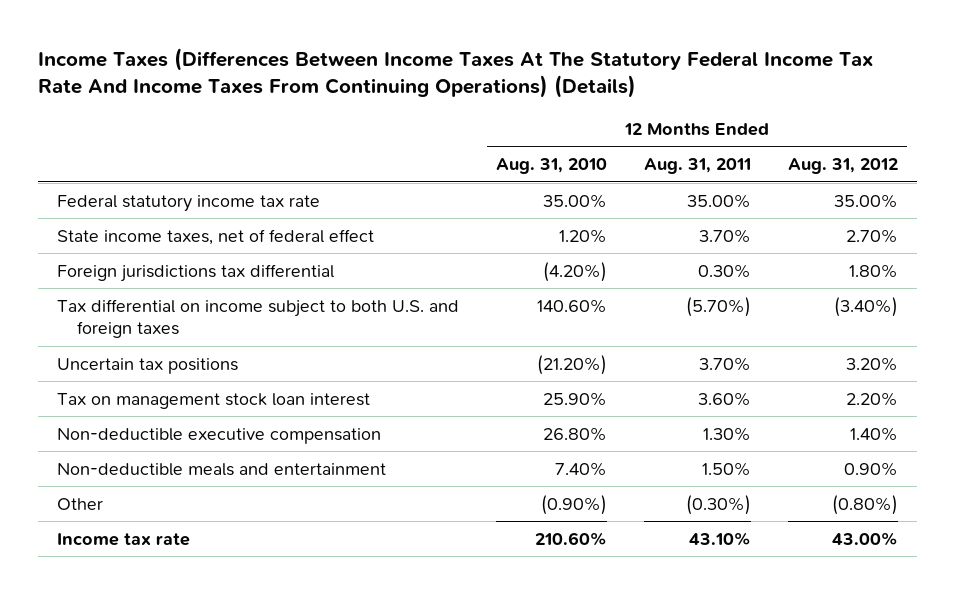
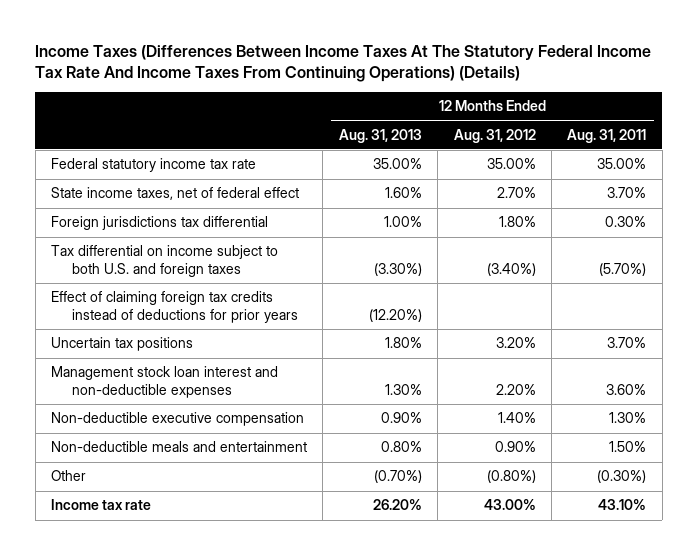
- | 12 Months Ended Aug. 31, 2010 | 12 Months Ended Aug. 31, 2011 | 12 Months Ended Aug. 31, 2012
+ | 12 Months Ended Aug. 31, 2013 | 12 Months Ended Aug. 31, 2012 | 12 Months Ended Aug. 31, 2011
+ Effect of claiming foreign tax credits instead of deductions for prior years | (12.20%) | |
- Tax on management stock loan interest | 25.90% | 3.60% | 2.20%
+ Management stock loan interest and non-deductible expenses | 1.30% | 2.20% | 3.60%

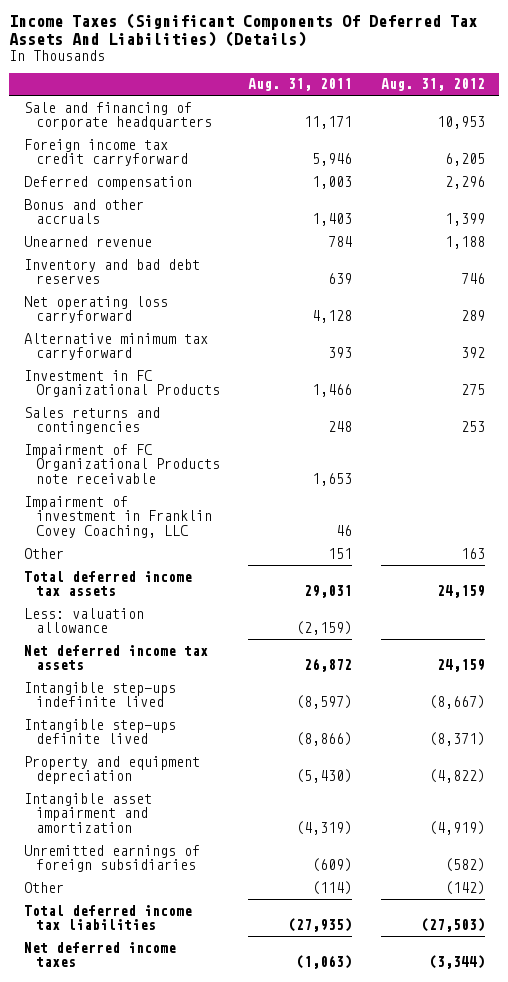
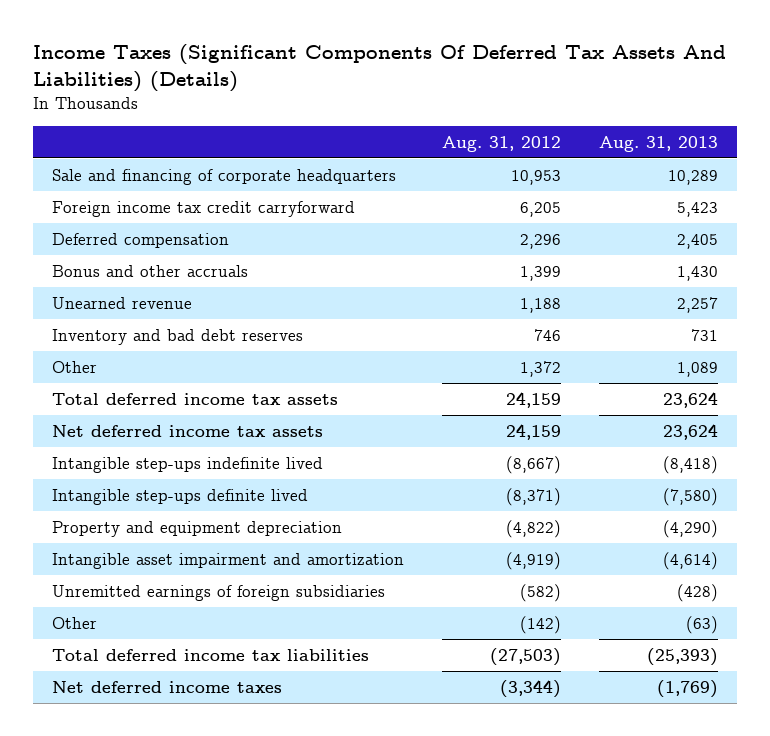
- | Aug. 31, 2011 | Aug. 31, 2012
+ | Aug. 31, 2012 | Aug. 31, 2013
- Net operating loss carryforward | 4,128 | 289
- Alternative minimum tax carryforward | 393 | 392
- Investment in FC Organizational Products | 1,466 | 275
- Sales returns and contingencies | 248 | 253
- Impairment of FC Organizational Products note receivable | 1,653 |
- Impairment of investment in Franklin Covey Coaching, LLC | 46 |
- Other | 151 | 163
+ Other | 1,372 | 1,089
- Less: valuation allowance | (2,159) |

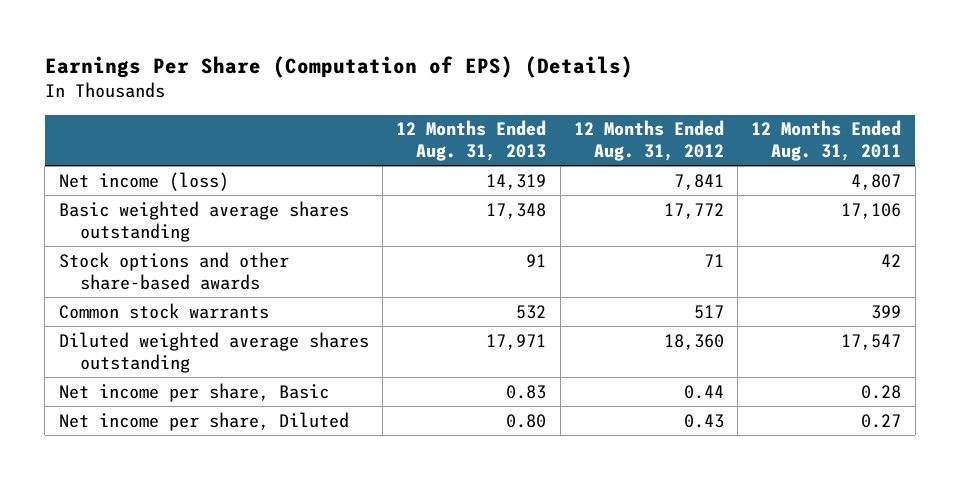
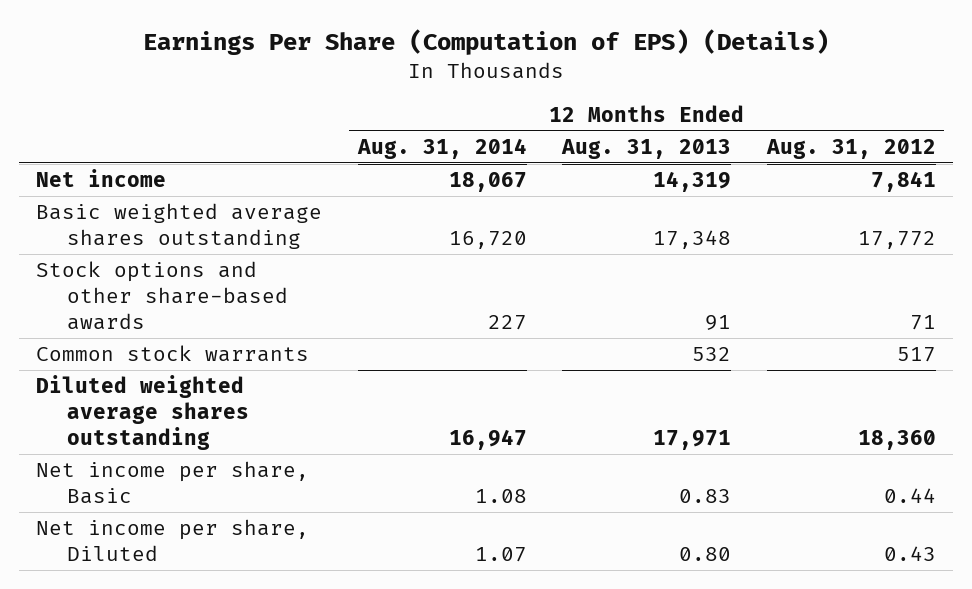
- | 12 Months Ended Aug. 31, 2013 | 12 Months Ended Aug. 31, 2012 | 12 Months Ended Aug. 31, 2011
+ | 12 Months Ended Aug. 31, 2014 | 12 Months Ended Aug. 31, 2013 | 12 Months Ended Aug. 31, 2012
- Net income (loss) | 14,319 | 7,841 | 4,807
+ Net income | 18,067 | 14,319 | 7,841

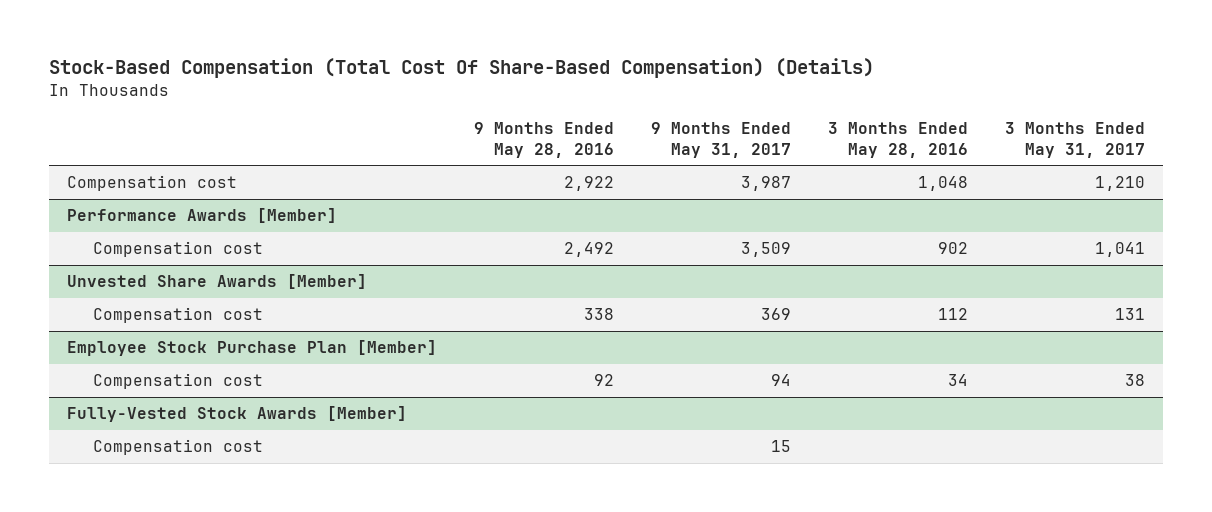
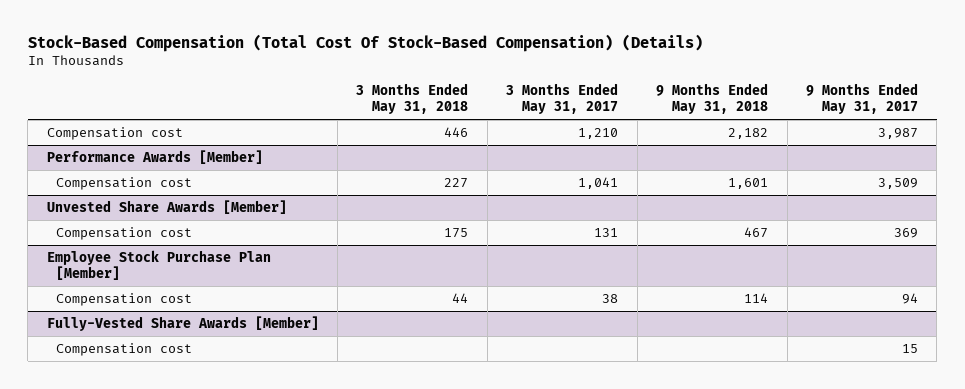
- Stock-Based Compensation (Total Cost Of Share-Based Compensation) (Details)
+ Stock-Based Compensation (Total Cost Of Stock-Based Compensation) (Details)
- | 9 Months Ended May 28, 2016 | 9 Months Ended May 31, 2017 | 3 Months Ended May 28, 2016 | 3 Months Ended May 31, 2017
+ | 3 Months Ended May 31, 2018 | 3 Months Ended May 31, 2017 | 9 Months Ended May 31, 2018 | 9 Months Ended May 31, 2017
- Fully-Vested Stock Awards [Member]
+ Fully-Vested Share Awards [Member]

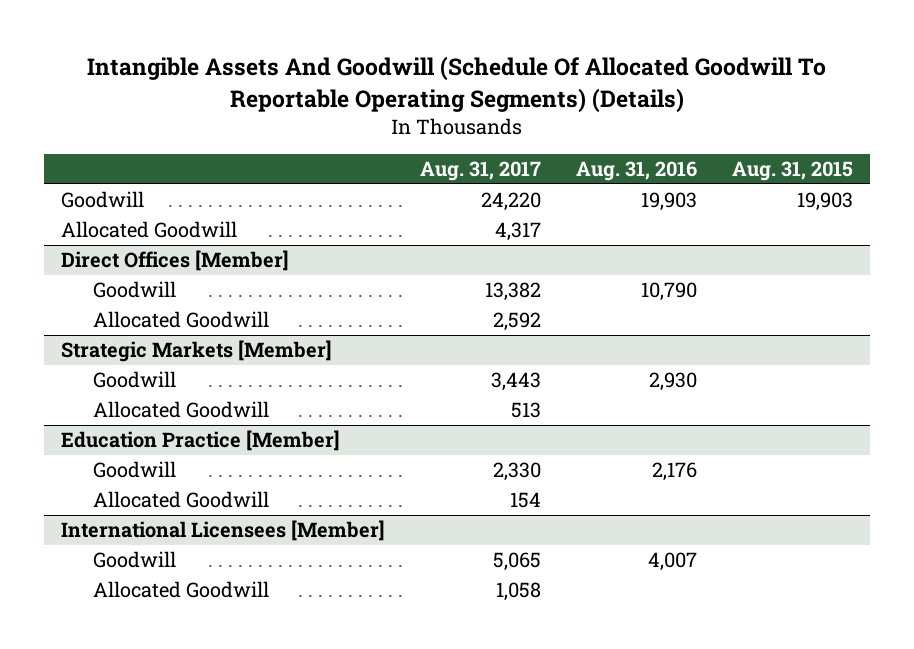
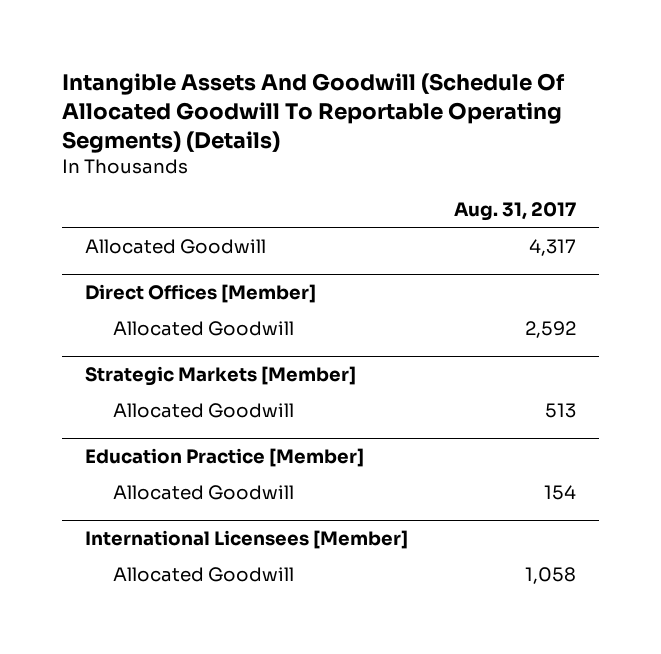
- | Aug. 31, 2017 | Aug. 31, 2016 | Aug. 31, 2015
+ | Aug. 31, 2017
- Goodwill | 24,220 | 19,903 | 19,903
@ Direct Offices [Member]
- Goodwill | 13,382 | 10,790 |
@ Strategic Markets [Member]
- Goodwill | 3,443 | 2,930 |
@ Education Practice [Member]
- Goodwill | 2,330 | 2,176 |
@ International Licensees [Member]
- Goodwill | 5,065 | 4,007 |

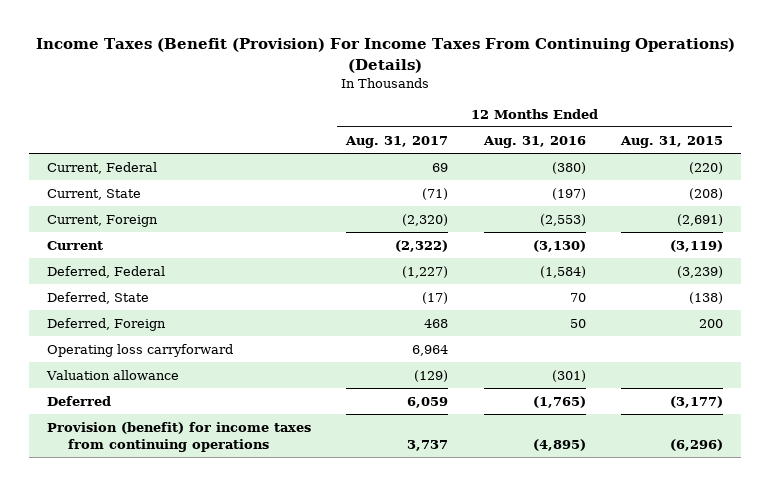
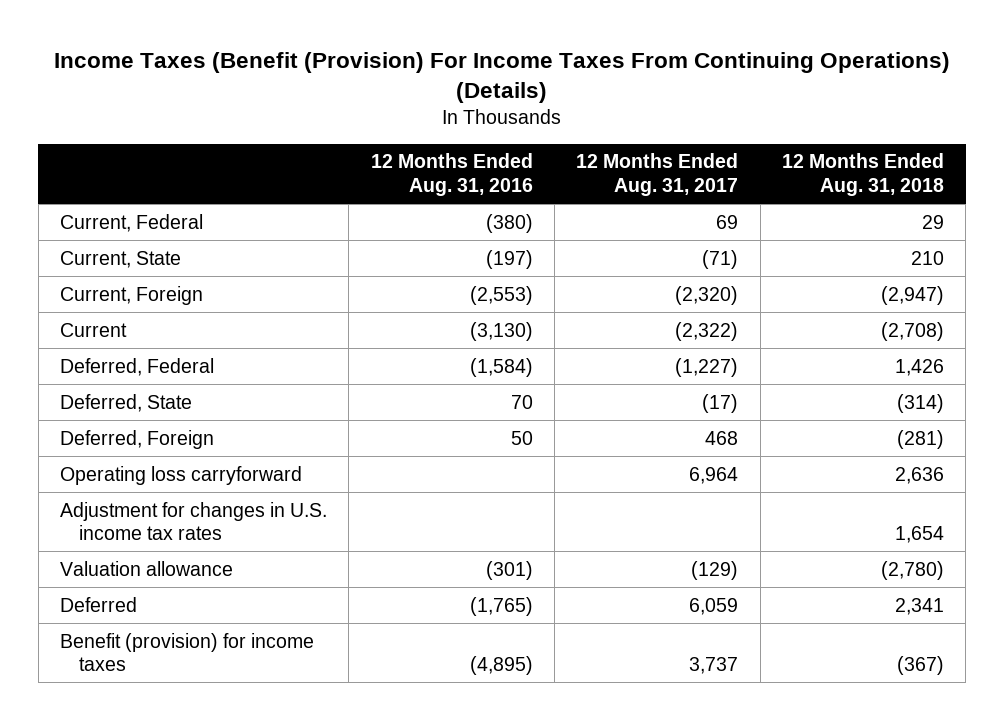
- | 12 Months Ended Aug. 31, 2017 | 12 Months Ended Aug. 31, 2016 | 12 Months Ended Aug. 31, 2015
+ | 12 Months Ended Aug. 31, 2016 | 12 Months Ended Aug. 31, 2017 | 12 Months Ended Aug. 31, 2018
+ Adjustment for changes in U.S. income tax rates | | | 1,654
- Provision (benefit) for income taxes from continuing operations | 3,737 | (4,895) | (6,296)
+ Benefit (provision) for income taxes | (4,895) | 3,737 | (367)

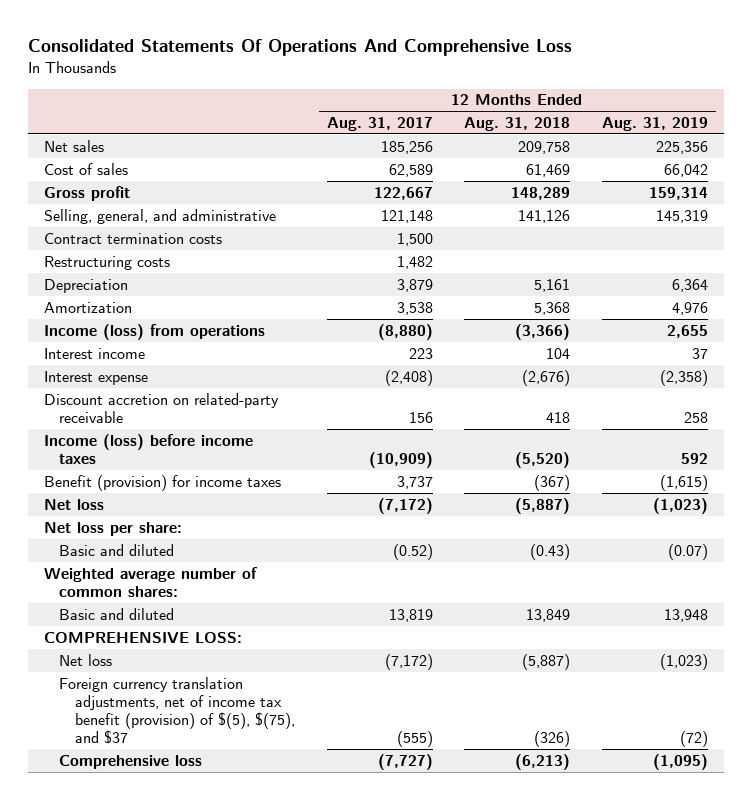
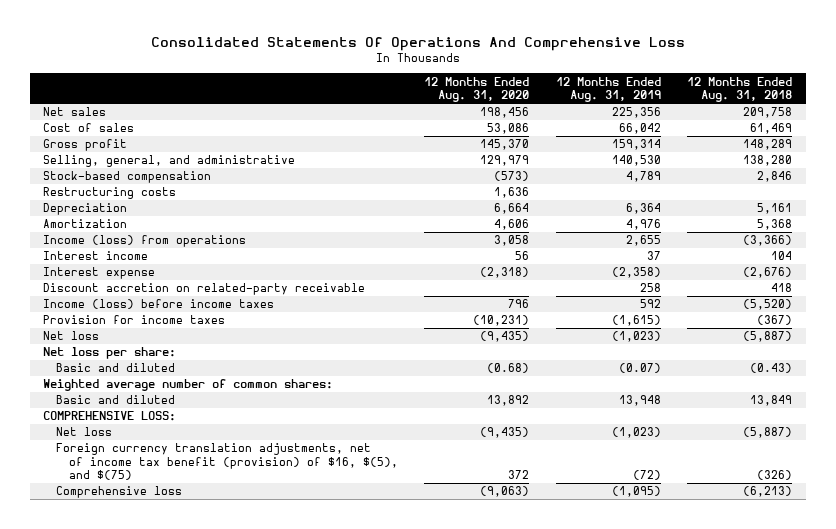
- | 12 Months Ended Aug. 31, 2017 | 12 Months Ended Aug. 31, 2018 | 12 Months Ended Aug. 31, 2019
+ | 12 Months Ended Aug. 31, 2020 | 12 Months Ended Aug. 31, 2019 | 12 Months Ended Aug. 31, 2018
- Selling, general, and administrative | 121,148 | 141,126 | 145,319
- Contract termination costs | 1,500 | |
+ Selling, general, and administrative | 129,979 | 140,530 | 138,280
+ Stock-based compensation | (573) | 4,789 | 2,846
- Benefit (provision) for income taxes | 3,737 | (367) | (1,615)
+ Provision for income taxes | (10,231) | (1,615) | (367)
- Foreign currency translation adjustments, net of income tax benefit (provision) of $(5), $(75), and $37 | (555) | (326) | (72)
+ Foreign currency translation adjustments, net of income tax benefit (provision) of $16, $(5), and $(75) | 372 | (72) | (326)

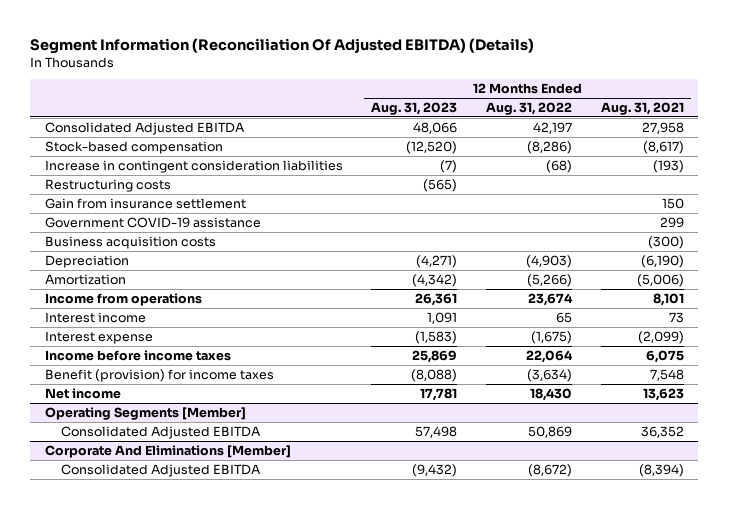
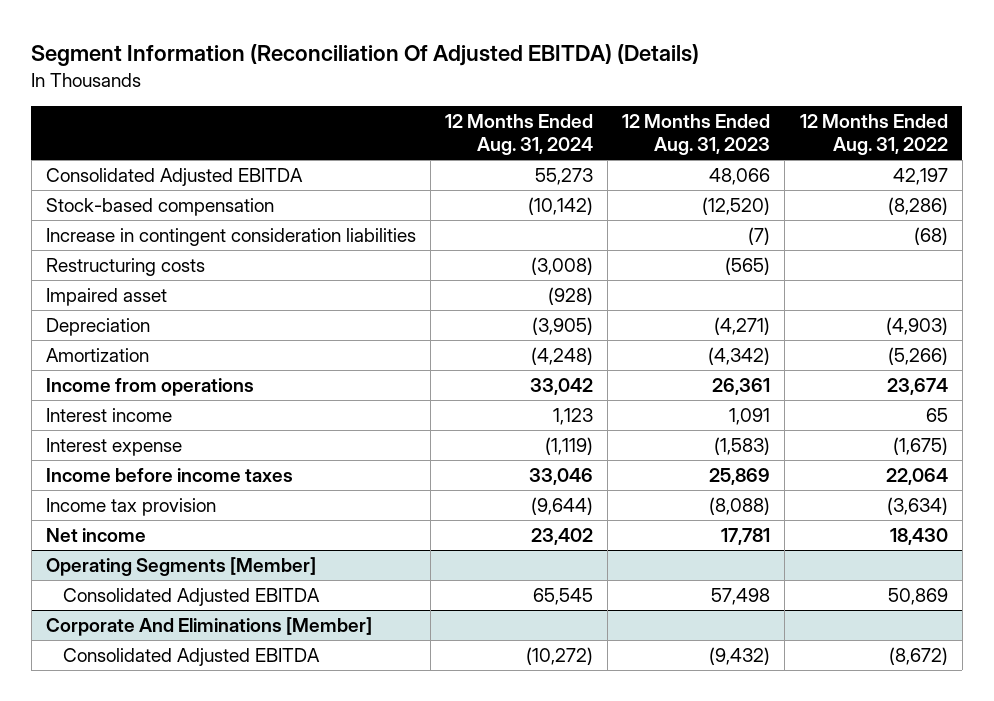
- | 12 Months Ended Aug. 31, 2023 | 12 Months Ended Aug. 31, 2022 | 12 Months Ended Aug. 31, 2021
+ | 12 Months Ended Aug. 31, 2024 | 12 Months Ended Aug. 31, 2023 | 12 Months Ended Aug. 31, 2022
- Gain from insurance settlement | | | 150
- Government COVID-19 assistance | | | 299
- Business acquisition costs | | | (300)
+ Impaired asset | (928) | |
- Benefit (provision) for income taxes | (8,088) | (3,634) | 7,548
+ Income tax provision | (9,644) | (8,088) | (3,634)

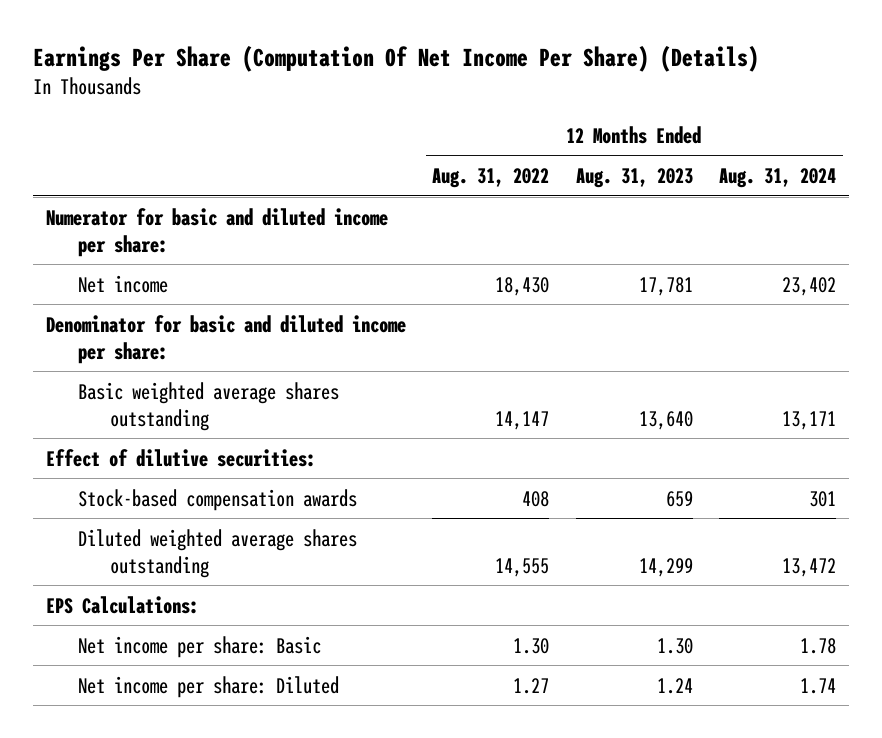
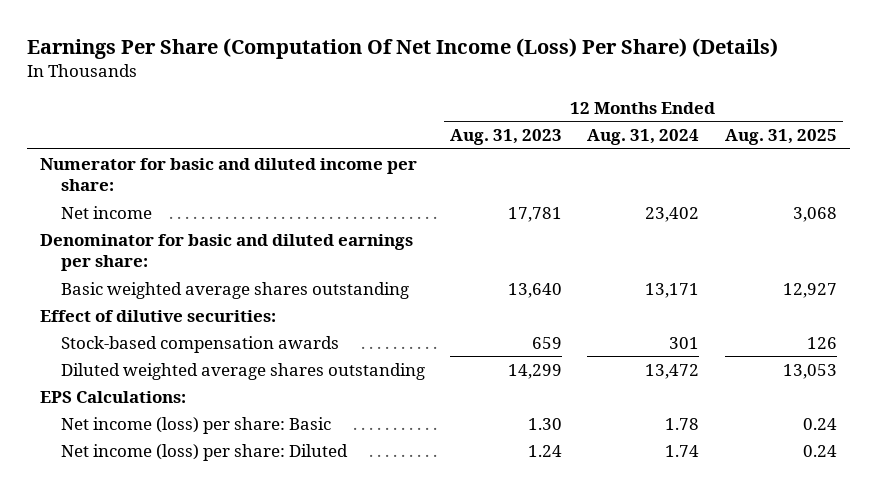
- Earnings Per Share (Computation Of Net Income Per Share) (Details)
+ Earnings Per Share (Computation Of Net Income (Loss) Per Share) (Details)
- | 12 Months Ended Aug. 31, 2022 | 12 Months Ended Aug. 31, 2023 | 12 Months Ended Aug. 31, 2024
+ | 12 Months Ended Aug. 31, 2023 | 12 Months Ended Aug. 31, 2024 | 12 Months Ended Aug. 31, 2025
- Denominator for basic and diluted income per share:
+ Denominator for basic and diluted earnings per share:
- Net income per share: Basic | 1.30 | 1.30 | 1.78
- Net income per share: Diluted | 1.27 | 1.24 | 1.74
+ Net income (loss) per share: Basic | 1.30 | 1.78 | 0.24
+ Net income (loss) per share: Diluted | 1.24 | 1.74 | 0.24

